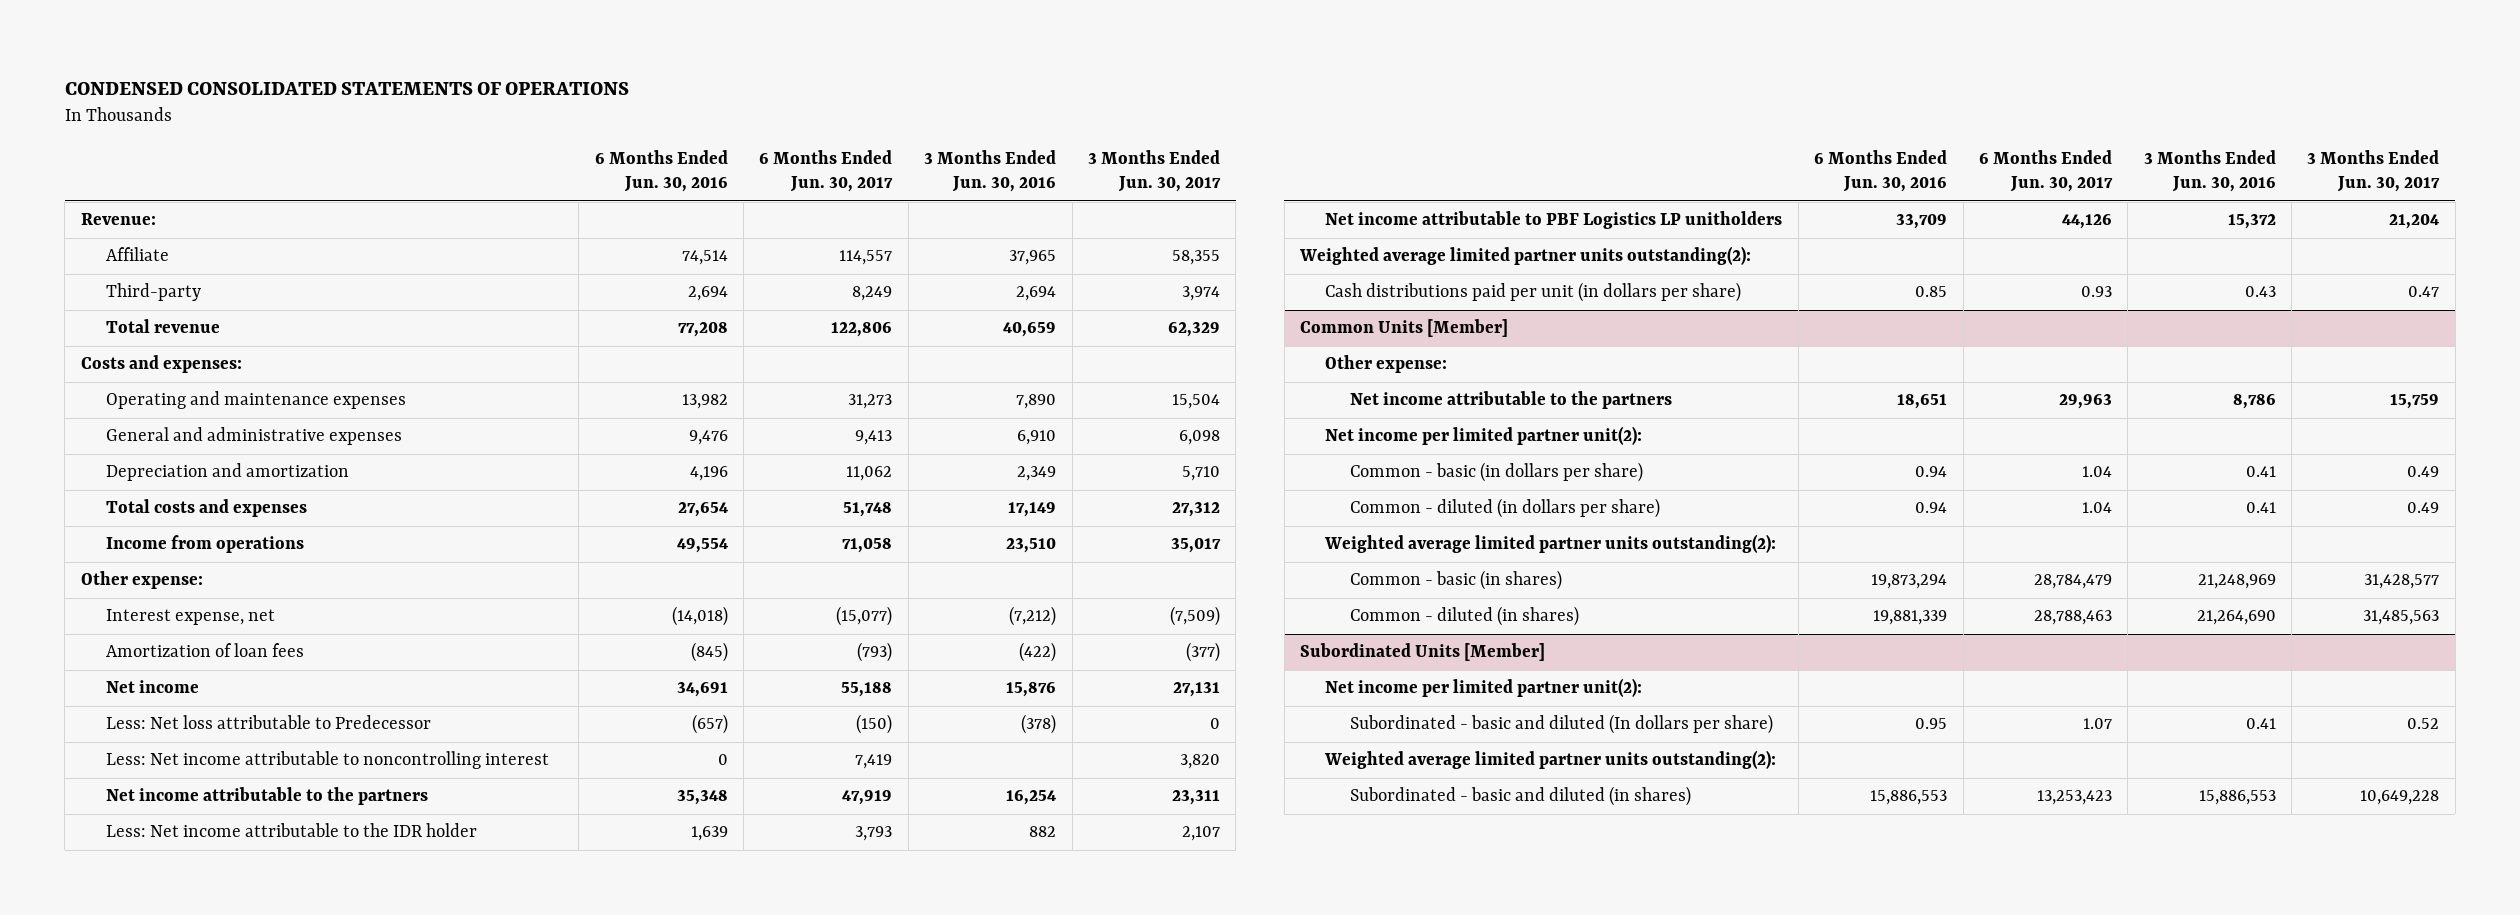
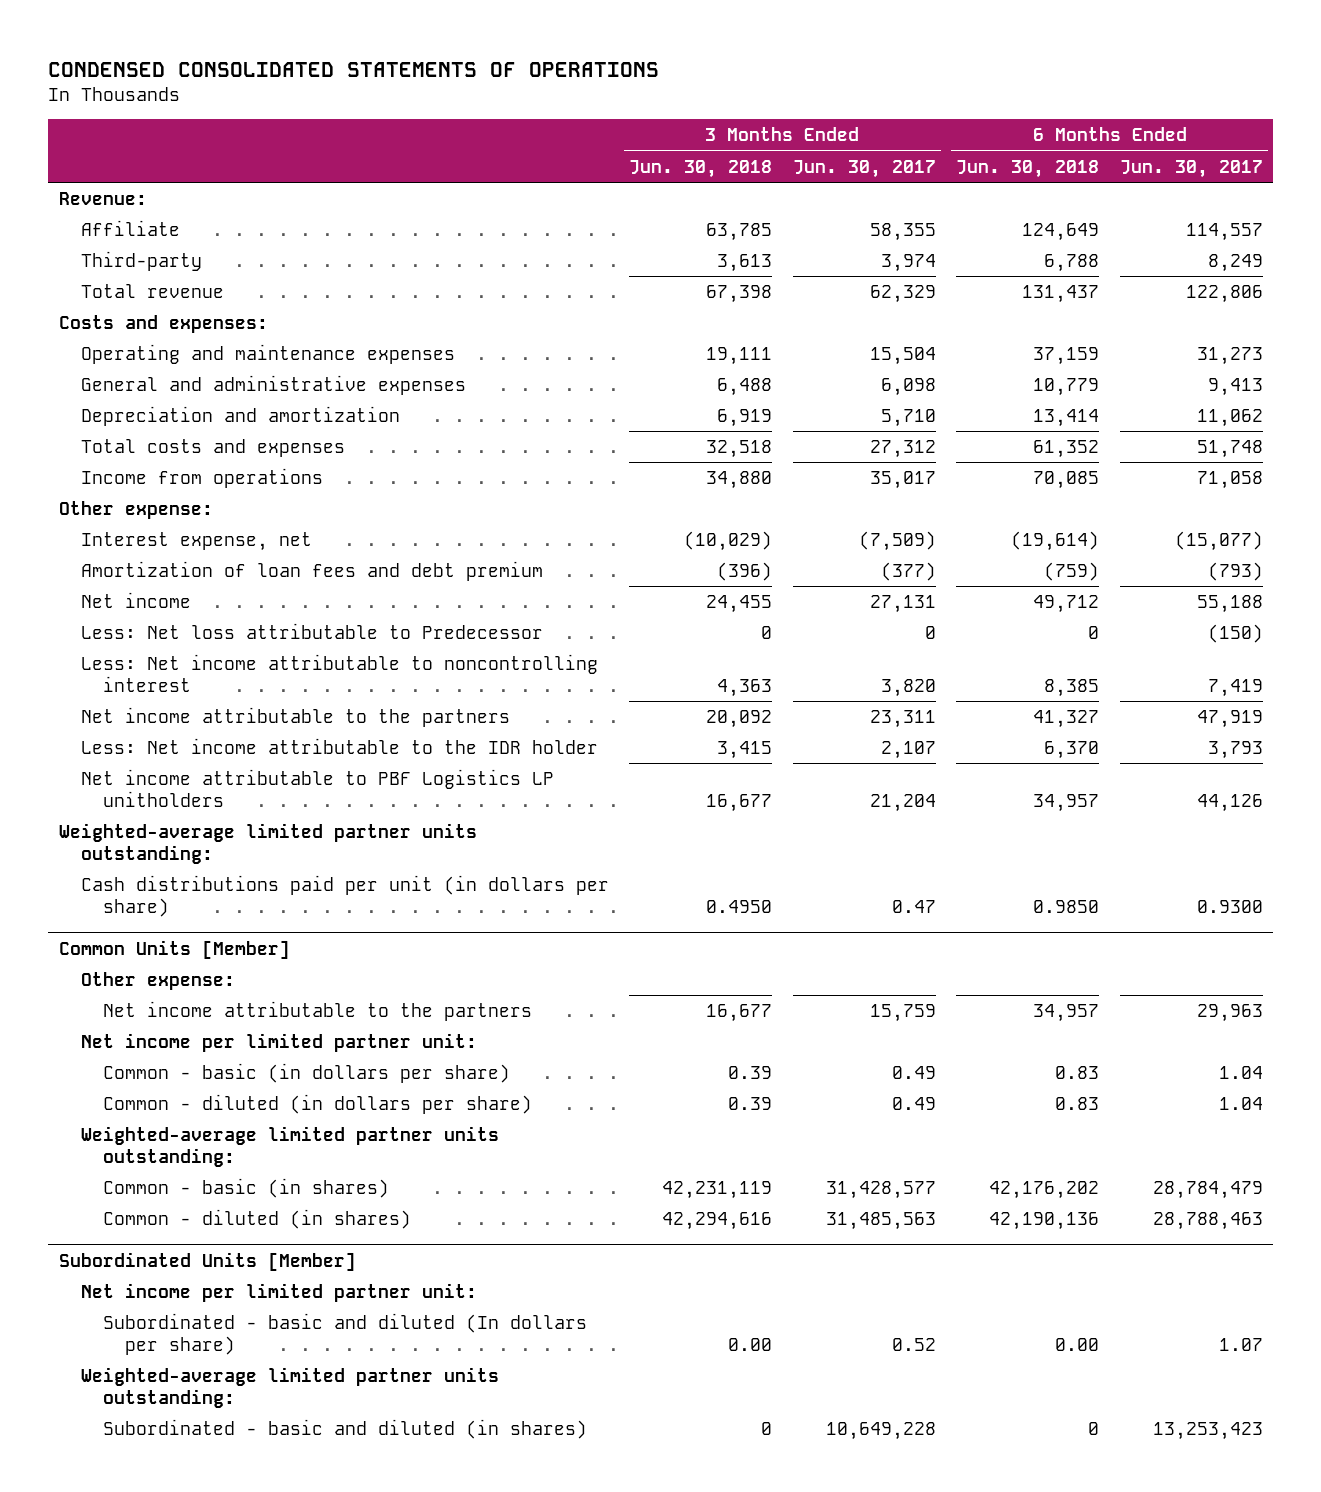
- | 6 Months Ended Jun. 30, 2016 | 6 Months Ended Jun. 30, 2017 | 3 Months Ended Jun. 30, 2016 | 3 Months Ended Jun. 30, 2017
+ | 3 Months Ended Jun. 30, 2018 | 3 Months Ended Jun. 30, 2017 | 6 Months Ended Jun. 30, 2018 | 6 Months Ended Jun. 30, 2017
- Amortization of loan fees | (845) | (793) | (422) | (377)
+ Amortization of loan fees and debt premium | (396) | (377) | (759) | (793)
- Weighted average limited partner units outstanding(2):
- Cash distributions paid per unit (in dollars per share) | 0.85 | 0.93 | 0.43 | 0.47
+ Weighted-average limited partner units outstanding:
+ Cash distributions paid per unit (in dollars per share) | 0.4950 | 0.47 | 0.9850 | 0.9300
@ Common Units [Member]
- Net income per limited partner unit(2):
+ Net income per limited partner unit:
- Weighted average limited partner units outstanding(2):
+ Weighted-average limited partner units outstanding:
@ Subordinated Units [Member]
- Net income per limited partner unit(2):
+ Net income per limited partner unit:
- Weighted average limited partner units outstanding(2):
+ Weighted-average limited partner units outstanding:

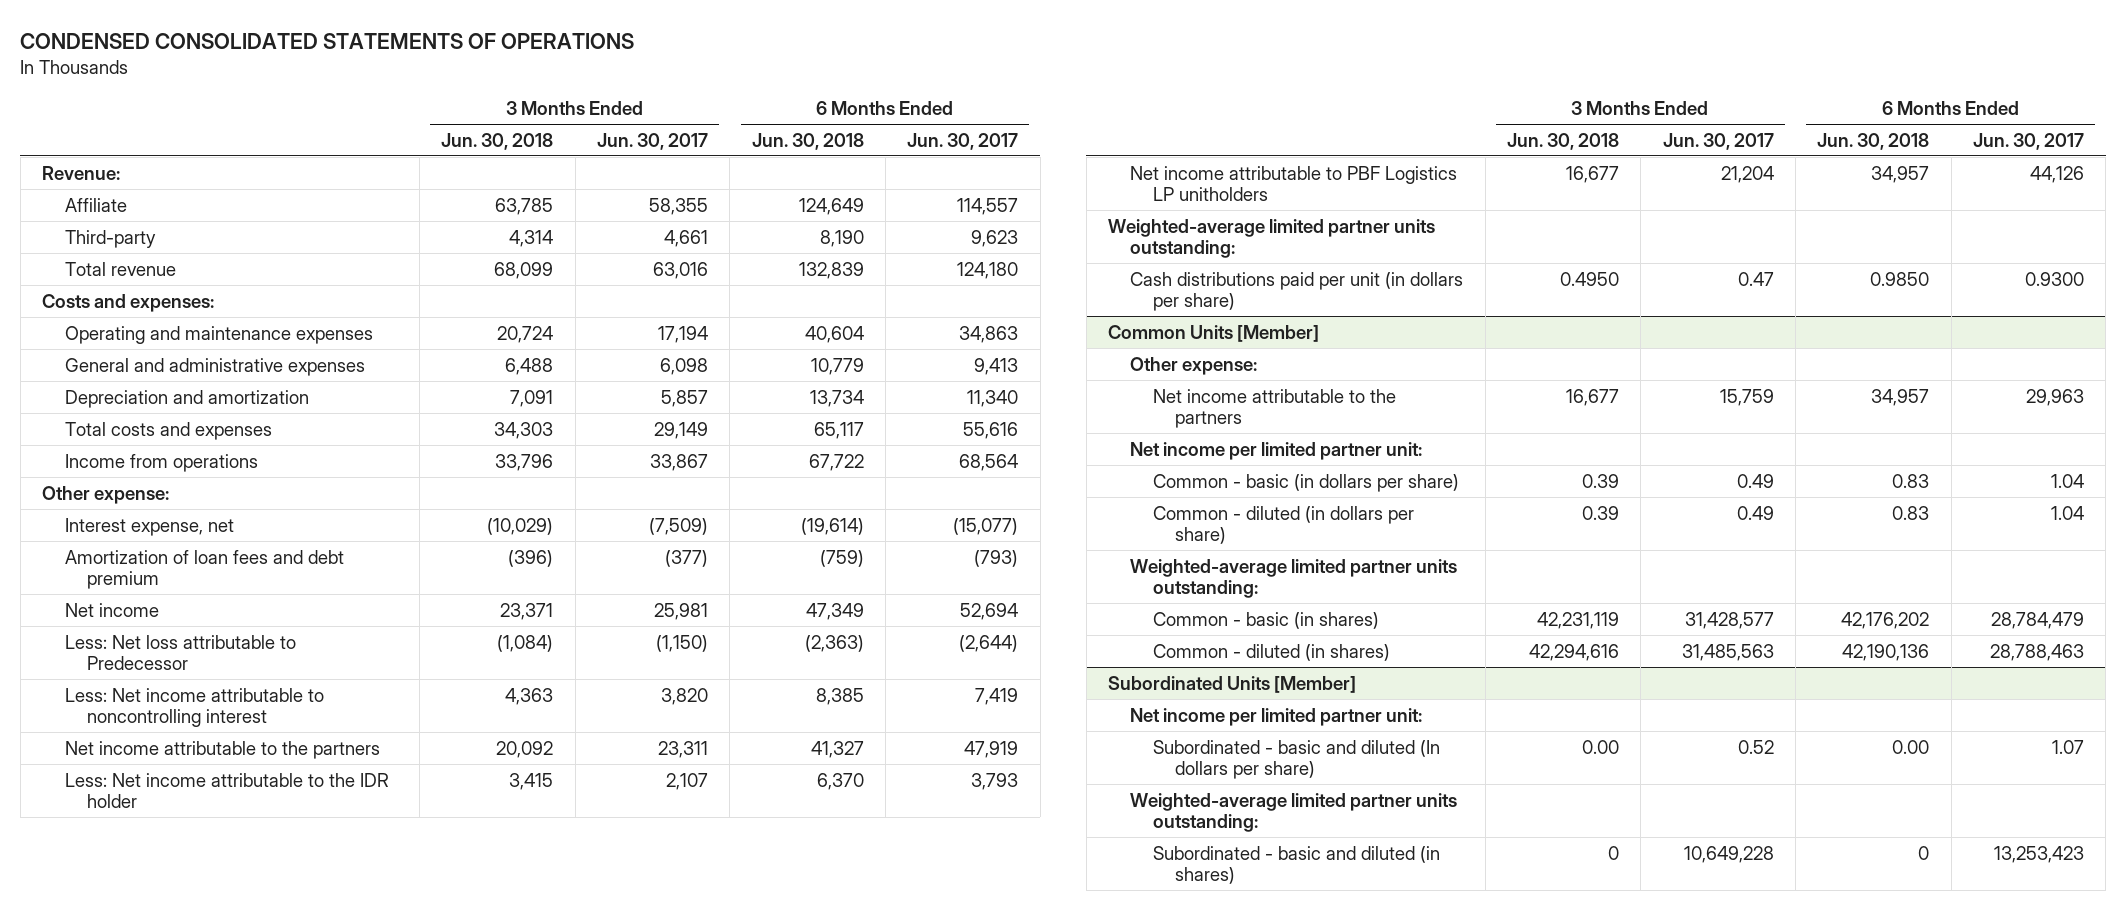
- Third-party | 3,613 | 3,974 | 6,788 | 8,249
- Total revenue | 67,398 | 62,329 | 131,437 | 122,806
+ Third-party | 4,314 | 4,661 | 8,190 | 9,623
+ Total revenue | 68,099 | 63,016 | 132,839 | 124,180
- Operating and maintenance expenses | 19,111 | 15,504 | 37,159 | 31,273
+ Operating and maintenance expenses | 20,724 | 17,194 | 40,604 | 34,863
- Depreciation and amortization | 6,919 | 5,710 | 13,414 | 11,062
- Total costs and expenses | 32,518 | 27,312 | 61,352 | 51,748
- Income from operations | 34,880 | 35,017 | 70,085 | 71,058
+ Depreciation and amortization | 7,091 | 5,857 | 13,734 | 11,340
+ Total costs and expenses | 34,303 | 29,149 | 65,117 | 55,616
+ Income from operations | 33,796 | 33,867 | 67,722 | 68,564
- Net income | 24,455 | 27,131 | 49,712 | 55,188
- Less: Net loss attributable to Predecessor | 0 | 0 | 0 | (150)
+ Net income | 23,371 | 25,981 | 47,349 | 52,694
+ Less: Net loss attributable to Predecessor | (1,084) | (1,150) | (2,363) | (2,644)

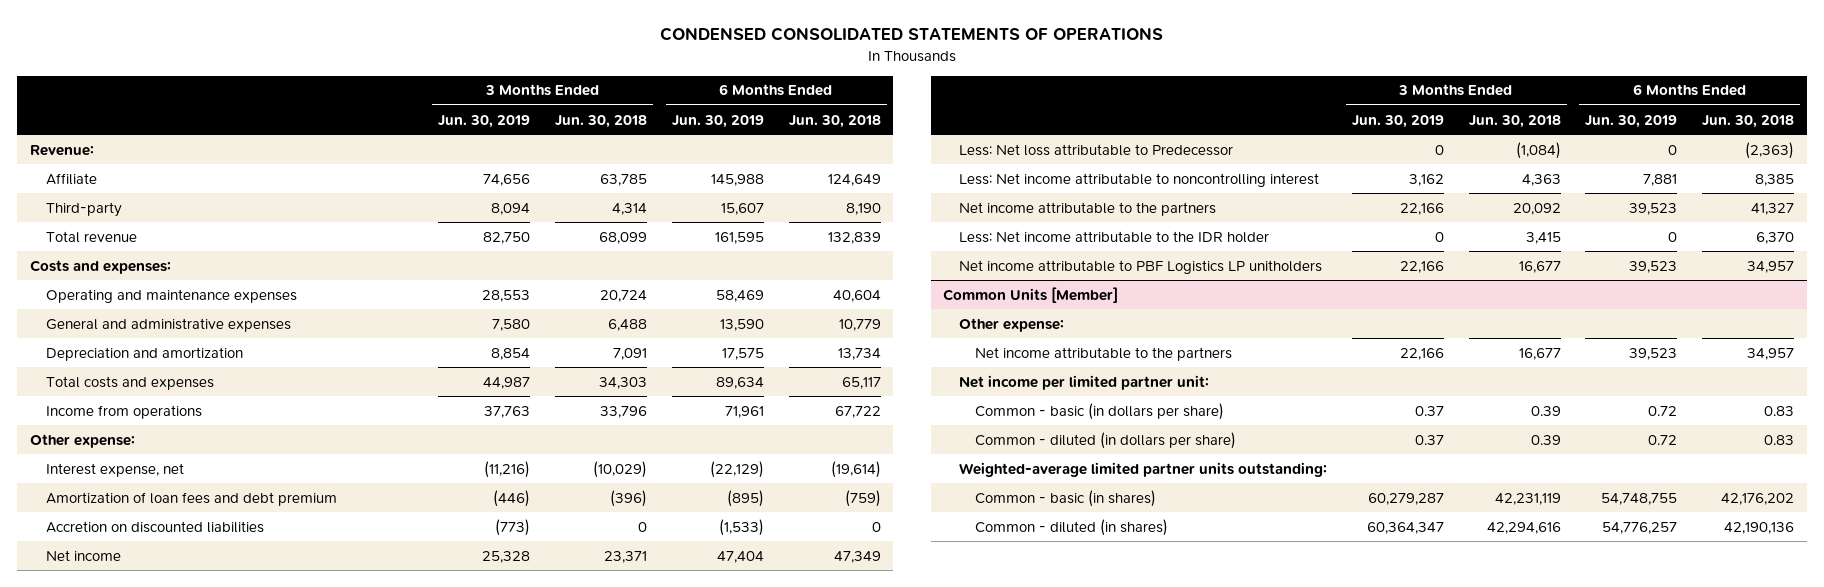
- | 3 Months Ended Jun. 30, 2018 | 3 Months Ended Jun. 30, 2017 | 6 Months Ended Jun. 30, 2018 | 6 Months Ended Jun. 30, 2017
+ | 3 Months Ended Jun. 30, 2019 | 3 Months Ended Jun. 30, 2018 | 6 Months Ended Jun. 30, 2019 | 6 Months Ended Jun. 30, 2018
+ Accretion on discounted liabilities | (773) | 0 | (1,533) | 0
- Weighted-average limited partner units outstanding:
- Cash distributions paid per unit (in dollars per share) | 0.4950 | 0.47 | 0.9850 | 0.9300
- Subordinated Units [Member]
- Net income per limited partner unit:
- Subordinated - basic and diluted (In dollars per share) | 0.00 | 0.52 | 0.00 | 1.07
- Weighted-average limited partner units outstanding:
- Subordinated - basic and diluted (in shares) | 0 | 10,649,228 | 0 | 13,253,423

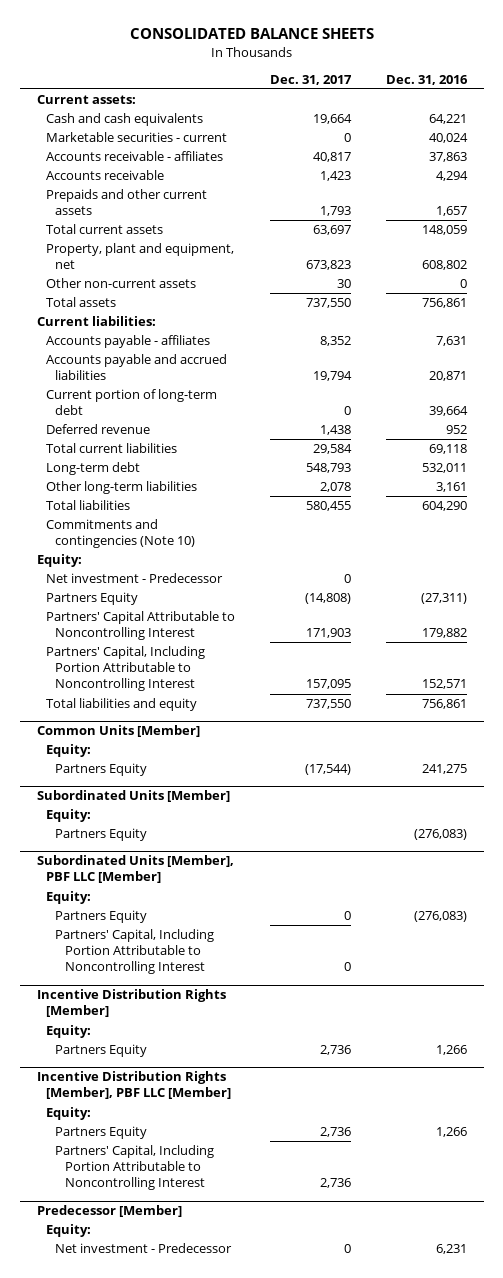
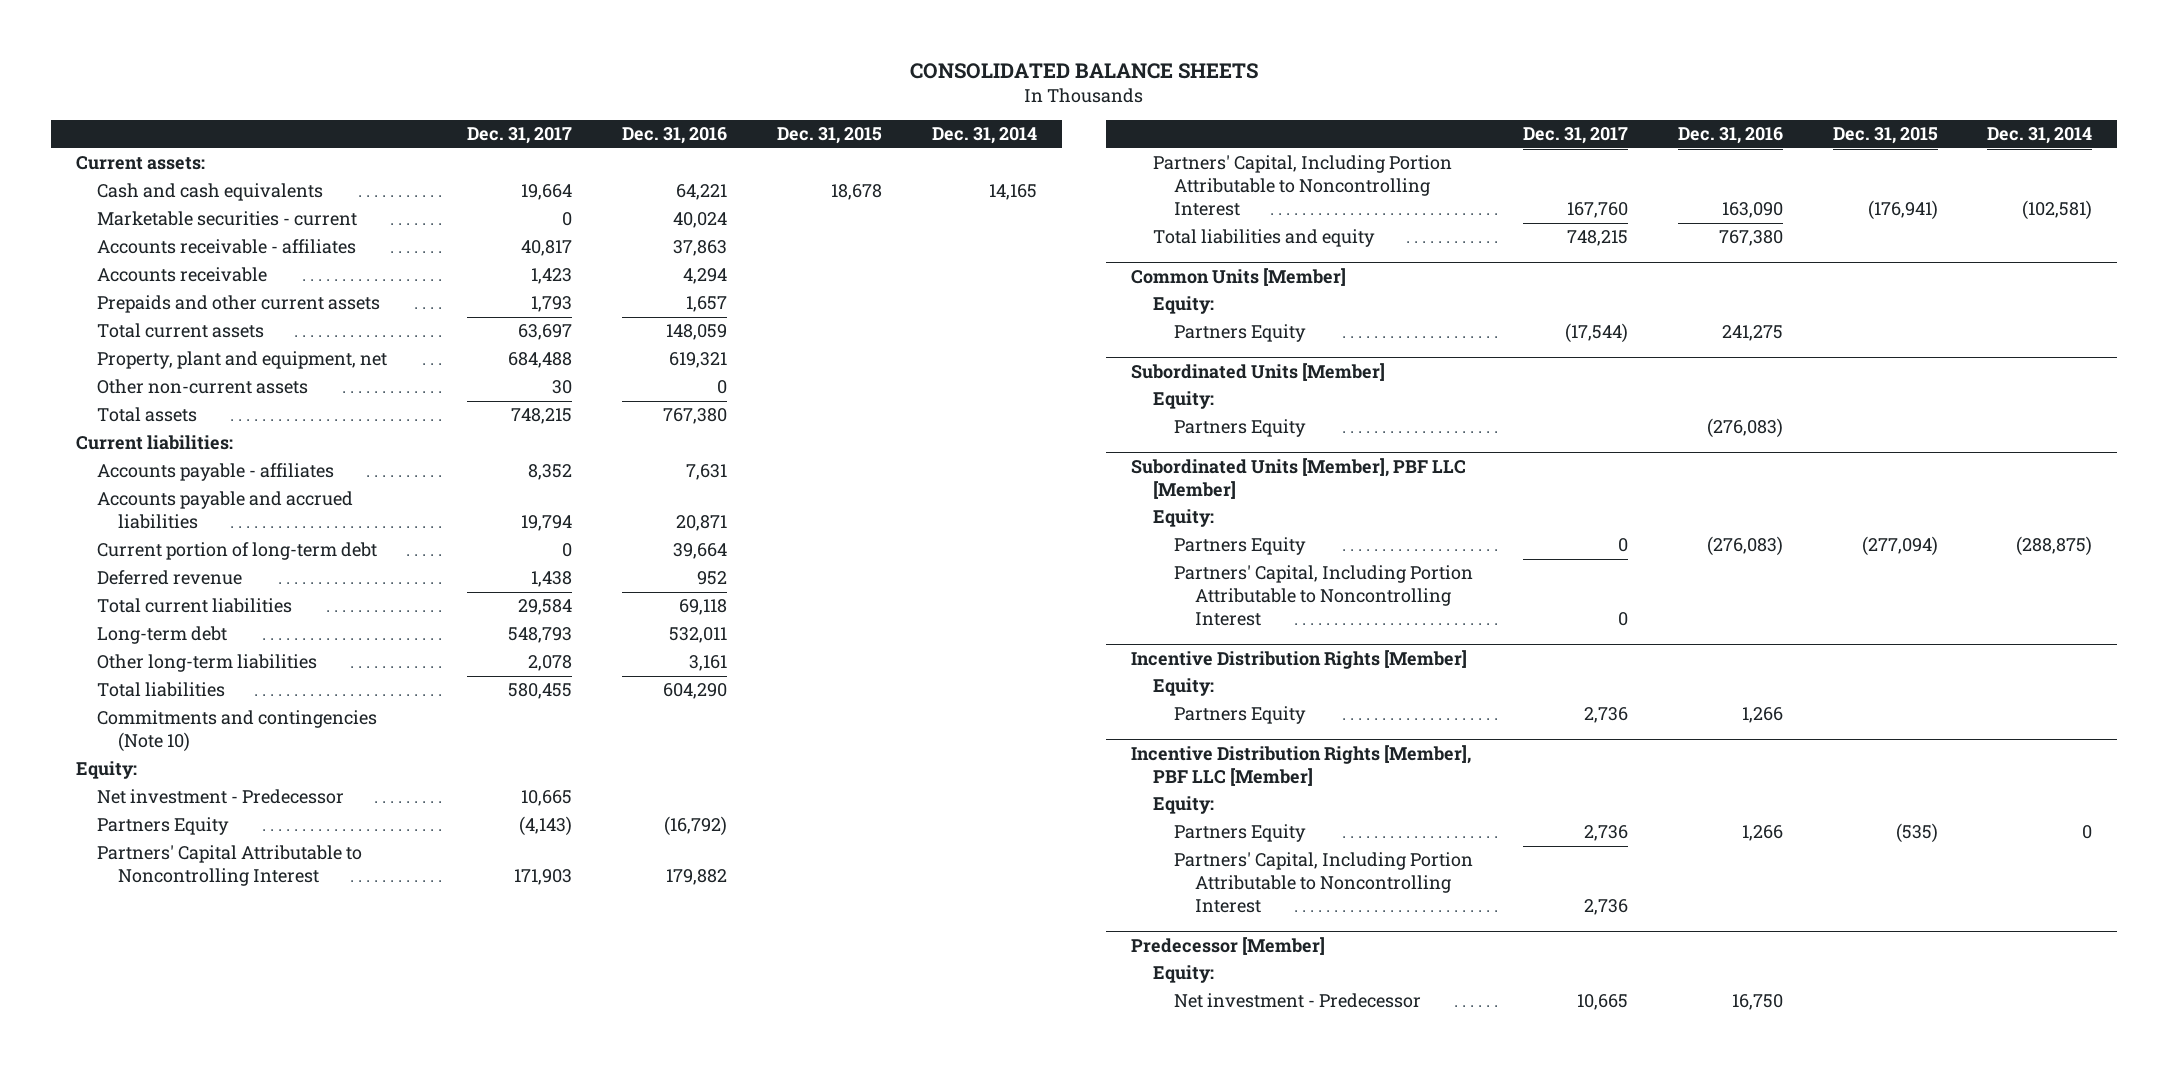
- | Dec. 31, 2017 | Dec. 31, 2016
+ | Dec. 31, 2017 | Dec. 31, 2016 | Dec. 31, 2015 | Dec. 31, 2014
- Property, plant and equipment, net | 673,823 | 608,802
+ Property, plant and equipment, net | 684,488 | 619,321 | |
- Total assets | 737,550 | 756,861
+ Total assets | 748,215 | 767,380 | |
- Net investment - Predecessor | 0 |
- Partners Equity | (14,808) | (27,311)
+ Net investment - Predecessor | 10,665 | | |
+ Partners Equity | (4,143) | (16,792) | |
- Partners' Capital, Including Portion Attributable to Noncontrolling Interest | 157,095 | 152,571
- Total liabilities and equity | 737,550 | 756,861
+ Partners' Capital, Including Portion Attributable to Noncontrolling Interest | 167,760 | 163,090 | (176,941) | (102,581)
+ Total liabilities and equity | 748,215 | 767,380 | |
@ Predecessor [Member]
- Net investment - Predecessor | 0 | 6,231
+ Net investment - Predecessor | 10,665 | 16,750 | |

